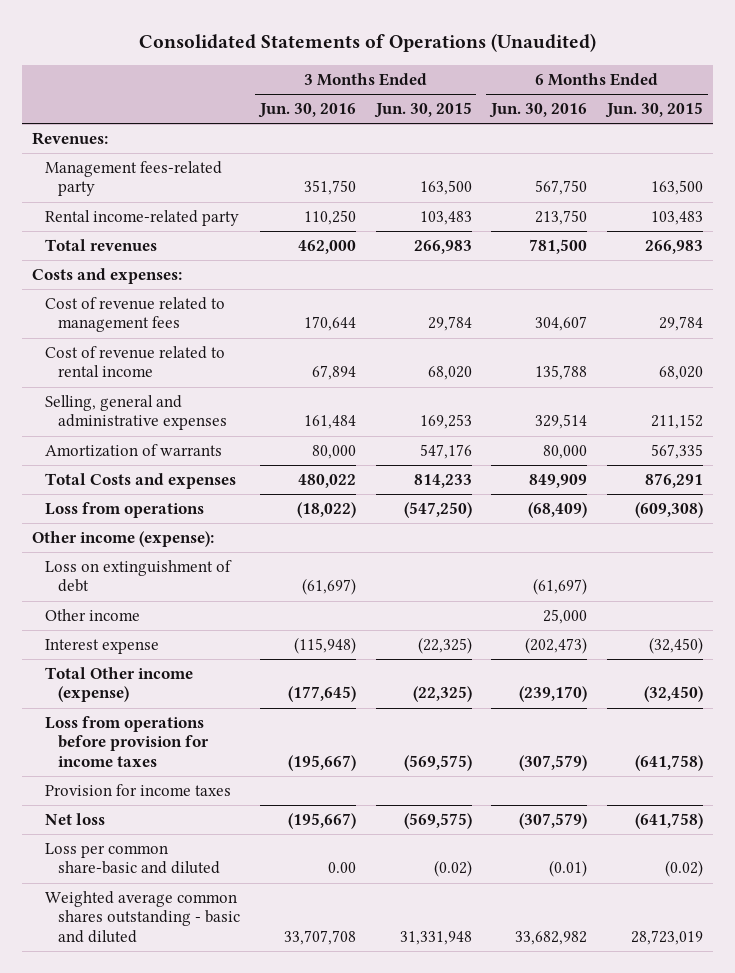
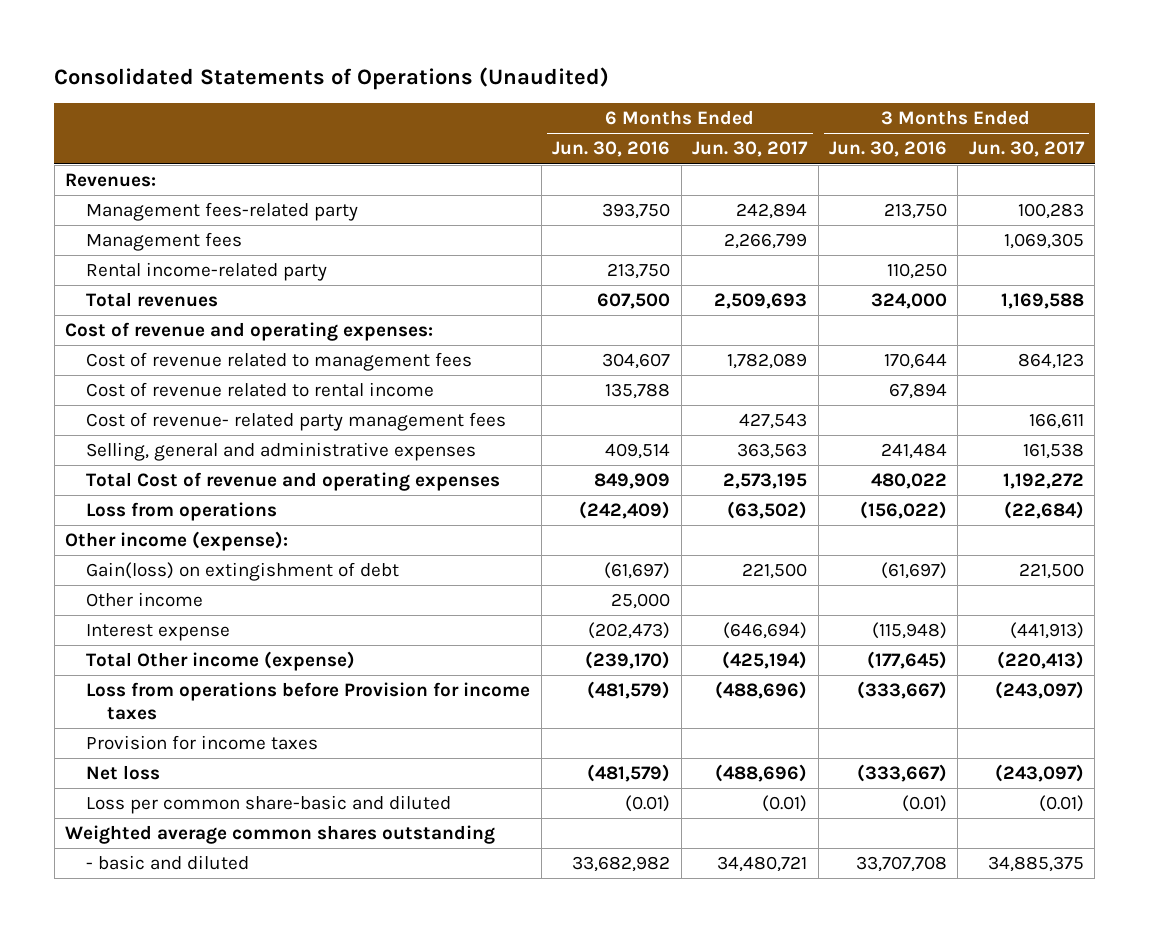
- | 3 Months Ended Jun. 30, 2016 | 3 Months Ended Jun. 30, 2015 | 6 Months Ended Jun. 30, 2016 | 6 Months Ended Jun. 30, 2015
+ | 6 Months Ended Jun. 30, 2016 | 6 Months Ended Jun. 30, 2017 | 3 Months Ended Jun. 30, 2016 | 3 Months Ended Jun. 30, 2017
- Management fees-related party | 351,750 | 163,500 | 567,750 | 163,500
+ Management fees-related party | 393,750 | 242,894 | 213,750 | 100,283
+ Management fees | | 2,266,799 | | 1,069,305
- Total revenues | 462,000 | 266,983 | 781,500 | 266,983
- Costs and expenses:
+ Total revenues | 607,500 | 2,509,693 | 324,000 | 1,169,588
+ Cost of revenue and operating expenses:
- Selling, general and administrative expenses | 161,484 | 169,253 | 329,514 | 211,152
- Amortization of warrants | 80,000 | 547,176 | 80,000 | 567,335
- Total Costs and expenses | 480,022 | 814,233 | 849,909 | 876,291
- Loss from operations | (18,022) | (547,250) | (68,409) | (609,308)
+ Cost of revenue- related party management fees | | 427,543 | | 166,611
+ Selling, general and administrative expenses | 409,514 | 363,563 | 241,484 | 161,538
+ Total Cost of revenue and operating expenses | 849,909 | 2,573,195 | 480,022 | 1,192,272
+ Loss from operations | (242,409) | (63,502) | (156,022) | (22,684)
- Loss on extinguishment of debt | (61,697) | | (61,697) |
+ Gain(loss) on extingishment of debt | (61,697) | 221,500 | (61,697) | 221,500
- Loss from operations before provision for income taxes | (195,667) | (569,575) | (307,579) | (641,758)
+ Loss from operations before Provision for income taxes | (481,579) | (488,696) | (333,667) | (243,097)
- Net loss | (195,667) | (569,575) | (307,579) | (641,758)
- Loss per common share-basic and diluted | 0.00 | (0.02) | (0.01) | (0.02)
- Weighted average common shares outstanding - basic and diluted | 33,707,708 | 31,331,948 | 33,682,982 | 28,723,019
+ Net loss | (481,579) | (488,696) | (333,667) | (243,097)
+ Loss per common share-basic and diluted | (0.01) | (0.01) | (0.01) | (0.01)
+ Weighted average common shares outstanding
+ - basic and diluted | 33,682,982 | 34,480,721 | 33,707,708 | 34,885,375

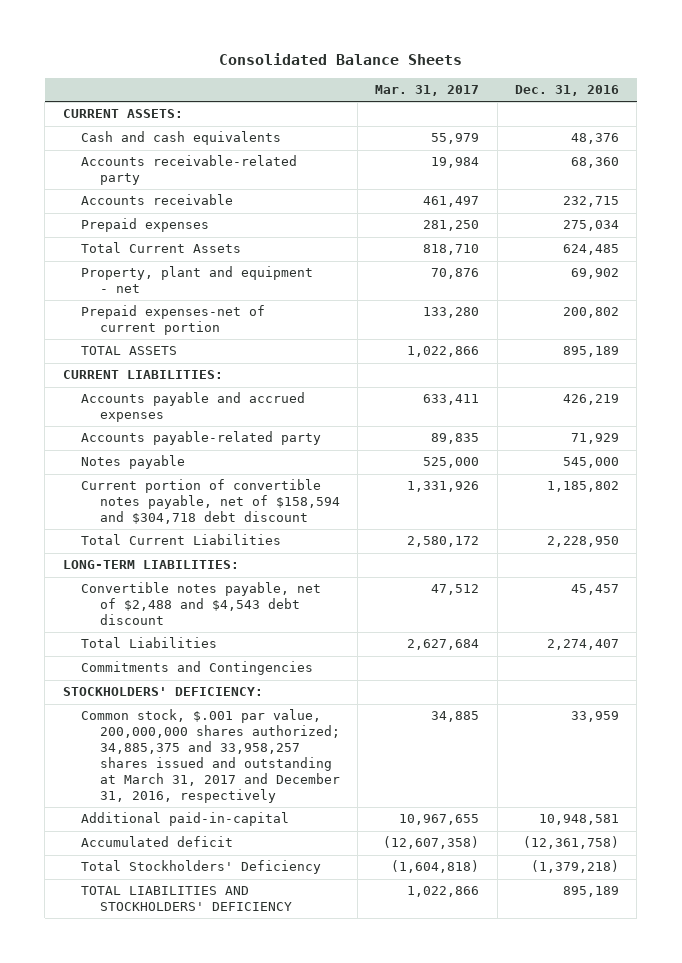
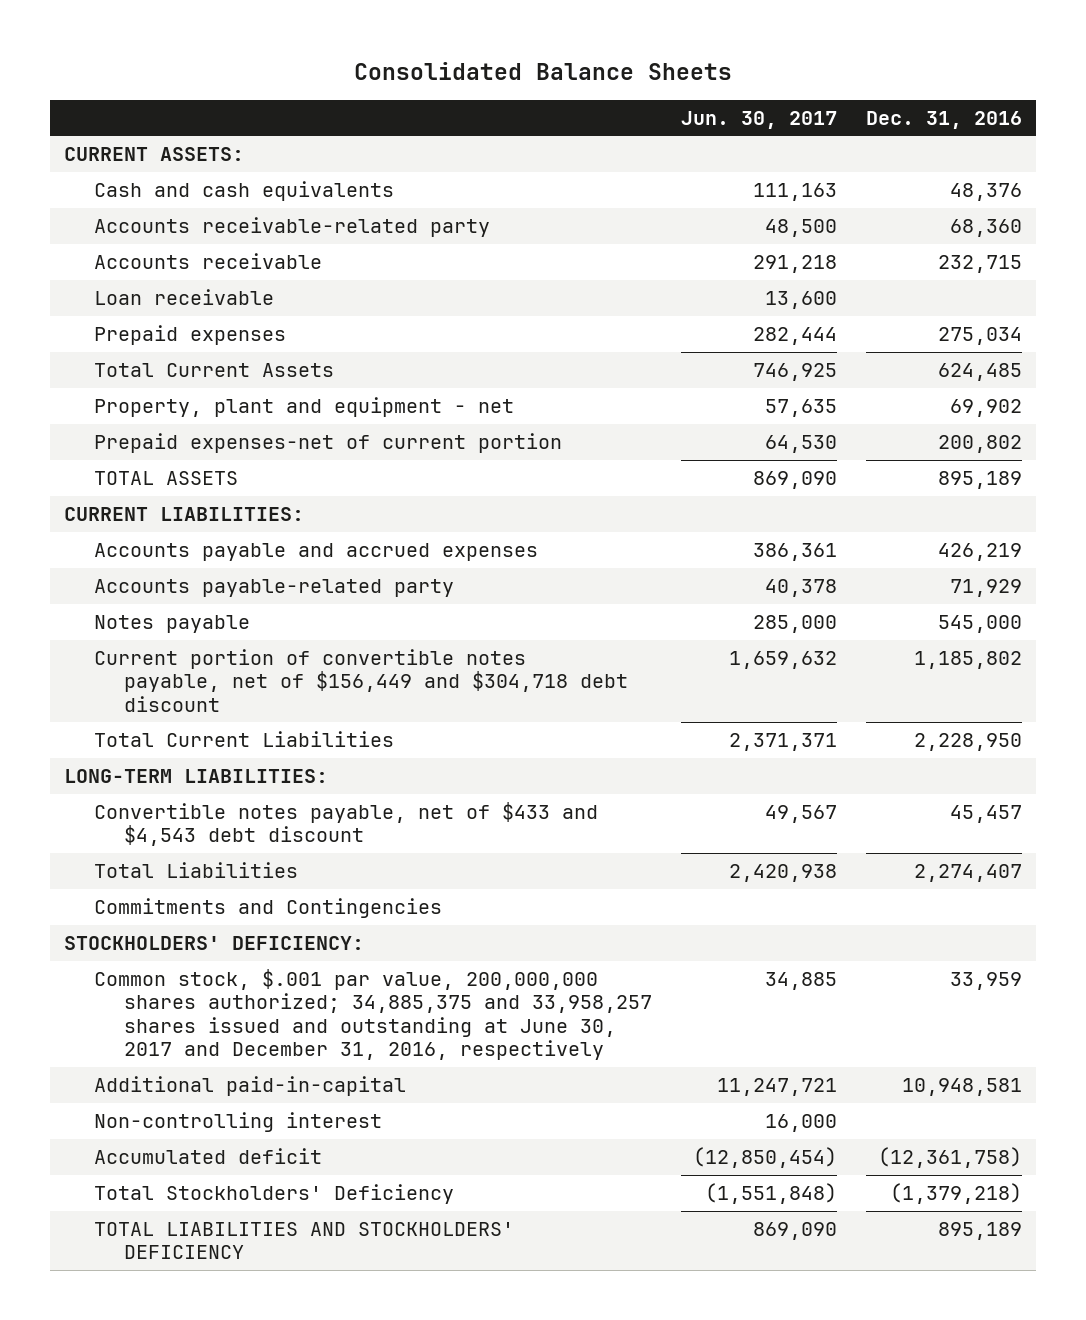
- | Mar. 31, 2017 | Dec. 31, 2016
+ | Jun. 30, 2017 | Dec. 31, 2016
+ Loan receivable | 13,600 |
- Current portion of convertible notes payable, net of $158,594 and $304,718 debt discount | 1,331,926 | 1,185,802
+ Current portion of convertible notes payable, net of $156,449 and $304,718 debt discount | 1,659,632 | 1,185,802
- Convertible notes payable, net of $2,488 and $4,543 debt discount | 47,512 | 45,457
+ Convertible notes payable, net of $433 and $4,543 debt discount | 49,567 | 45,457
- Common stock, $.001 par value, 200,000,000 shares authorized; 34,885,375 and 33,958,257 shares issued and outstanding at March 31, 2017 and December 31, 2016, respectively | 34,885 | 33,959
+ Common stock, $.001 par value, 200,000,000 shares authorized; 34,885,375 and 33,958,257 shares issued and outstanding at June 30, 2017 and December 31, 2016, respectively | 34,885 | 33,959
+ Non-controlling interest | 16,000 |

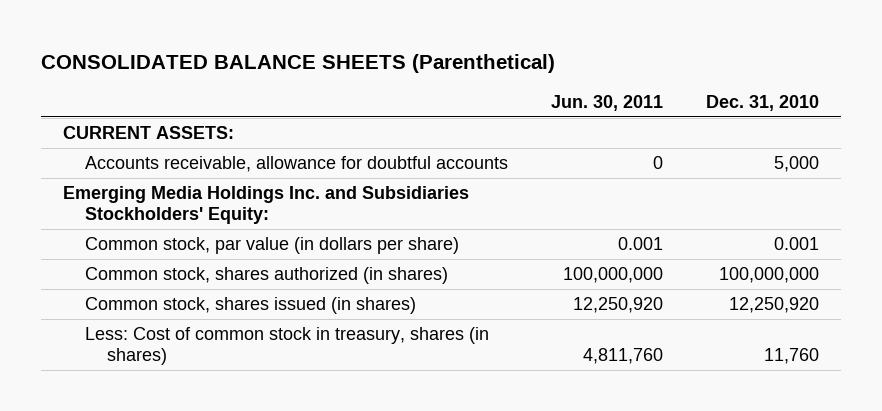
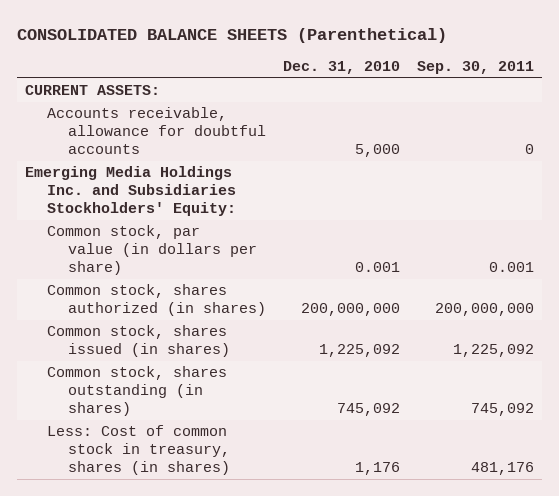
- | Jun. 30, 2011 | Dec. 31, 2010
+ | Dec. 31, 2010 | Sep. 30, 2011
- Common stock, shares authorized (in shares) | 100,000,000 | 100,000,000
- Common stock, shares issued (in shares) | 12,250,920 | 12,250,920
- Less: Cost of common stock in treasury, shares (in shares) | 4,811,760 | 11,760
+ Common stock, shares authorized (in shares) | 200,000,000 | 200,000,000
+ Common stock, shares issued (in shares) | 1,225,092 | 1,225,092
+ Common stock, shares outstanding (in shares) | 745,092 | 745,092
+ Less: Cost of common stock in treasury, shares (in shares) | 1,176 | 481,176

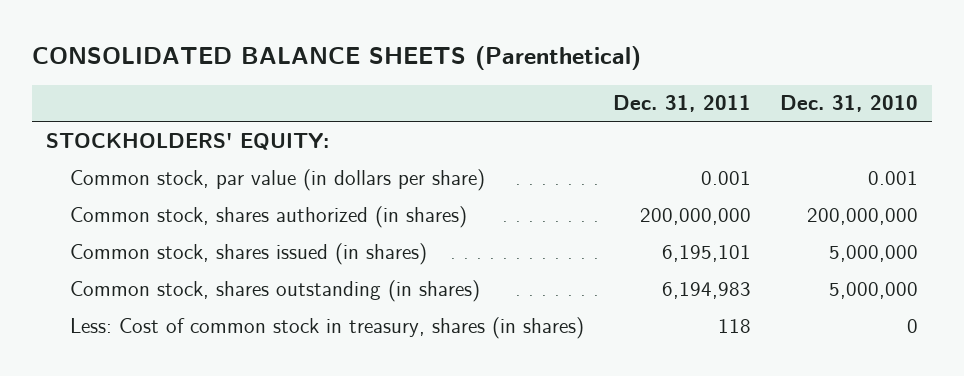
- | Dec. 31, 2010 | Sep. 30, 2011
+ | Dec. 31, 2011 | Dec. 31, 2010
- CURRENT ASSETS:
- Accounts receivable, allowance for doubtful accounts | 5,000 | 0
- Emerging Media Holdings Inc. and Subsidiaries Stockholders' Equity:
+ STOCKHOLDERS' EQUITY:
- Common stock, shares issued (in shares) | 1,225,092 | 1,225,092
- Common stock, shares outstanding (in shares) | 745,092 | 745,092
- Less: Cost of common stock in treasury, shares (in shares) | 1,176 | 481,176
+ Common stock, shares issued (in shares) | 6,195,101 | 5,000,000
+ Common stock, shares outstanding (in shares) | 6,194,983 | 5,000,000
+ Less: Cost of common stock in treasury, shares (in shares) | 118 | 0

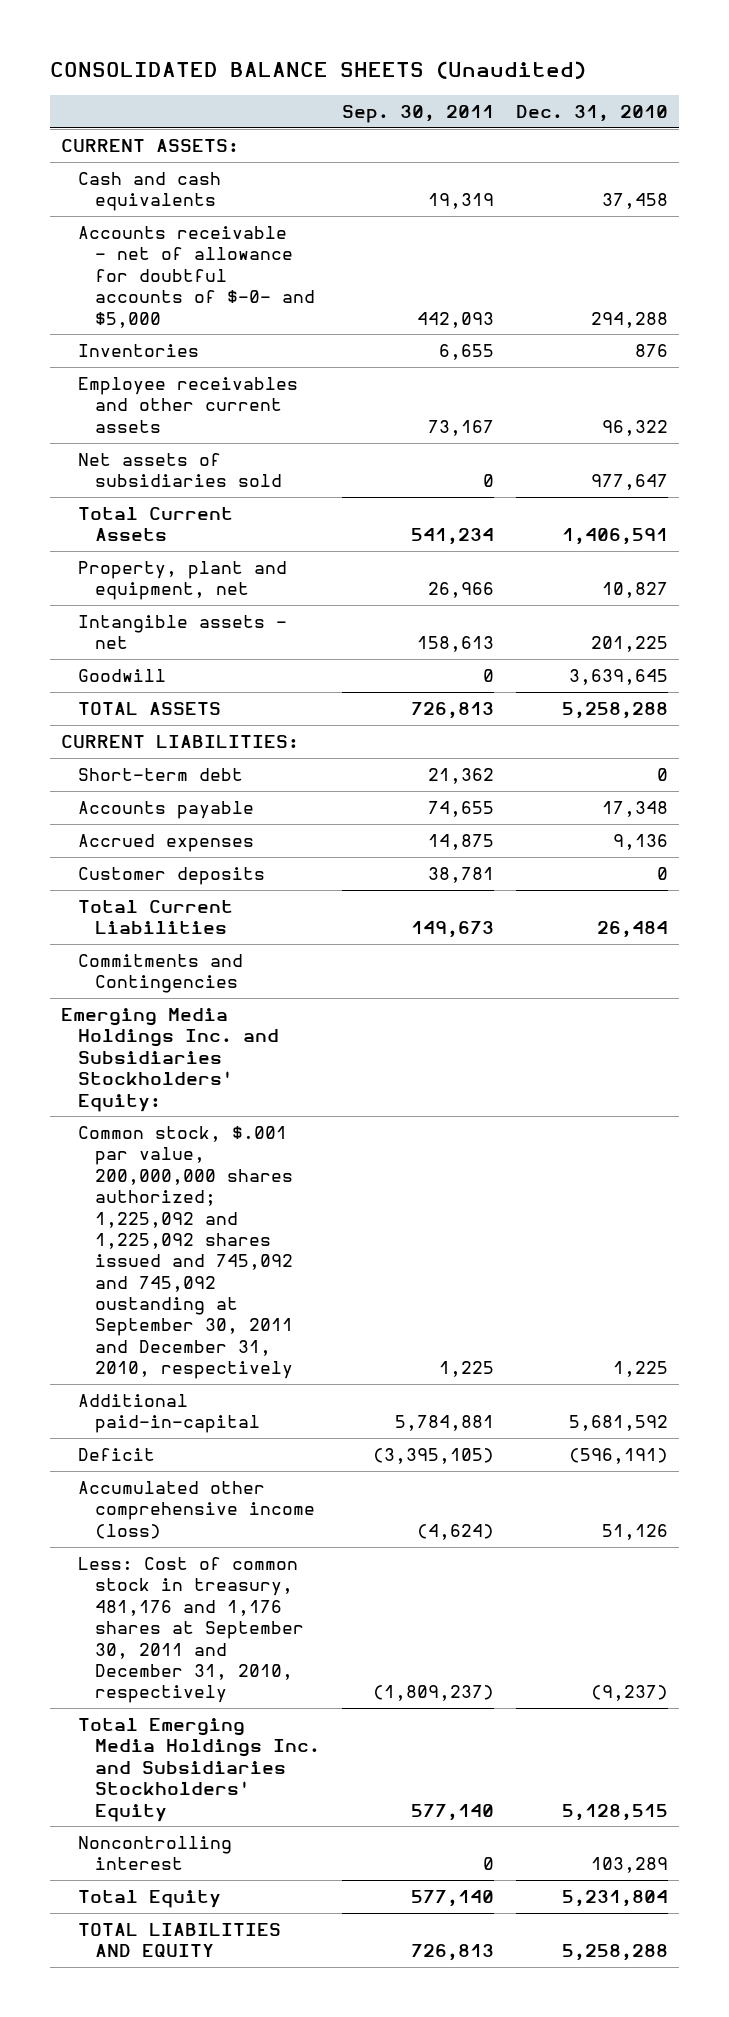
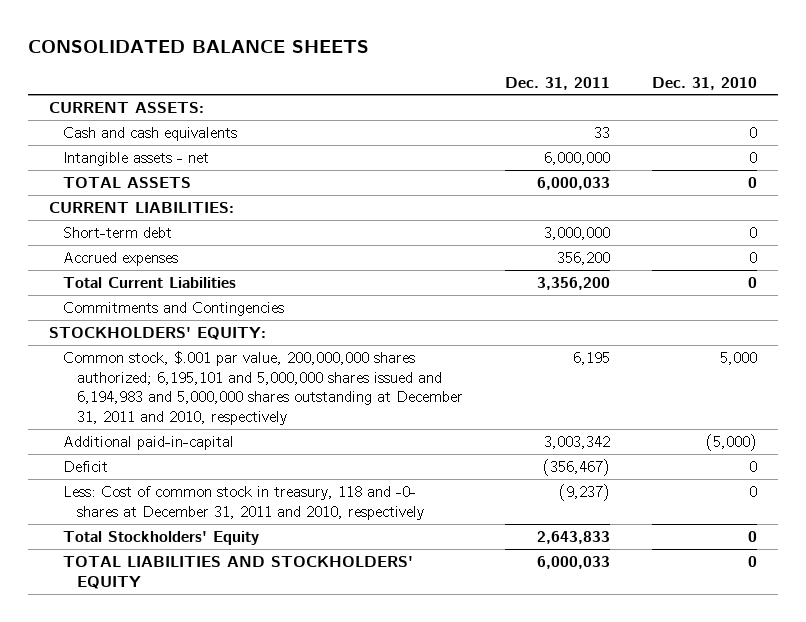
- CONSOLIDATED BALANCE SHEETS (Unaudited)
+ CONSOLIDATED BALANCE SHEETS
- | Sep. 30, 2011 | Dec. 31, 2010
+ | Dec. 31, 2011 | Dec. 31, 2010
- Cash and cash equivalents | 19,319 | 37,458
- Accounts receivable - net of allowance for doubtful accounts of $-0- and $5,000 | 442,093 | 294,288
- Inventories | 6,655 | 876
- Employee receivables and other current assets | 73,167 | 96,322
- Net assets of subsidiaries sold | 0 | 977,647
- Total Current Assets | 541,234 | 1,406,591
- Property, plant and equipment, net | 26,966 | 10,827
- Intangible assets - net | 158,613 | 201,225
- Goodwill | 0 | 3,639,645
- TOTAL ASSETS | 726,813 | 5,258,288
+ Cash and cash equivalents | 33 | 0
+ Intangible assets - net | 6,000,000 | 0
+ TOTAL ASSETS | 6,000,033 | 0
- Accounts payable | 74,655 | 17,348
- Accrued expenses | 14,875 | 9,136
- Customer deposits | 38,781 | 0
- Total Current Liabilities | 149,673 | 26,484
+ Accrued expenses | 356,200 | 0
+ Total Current Liabilities | 3,356,200 | 0
- Emerging Media Holdings Inc. and Subsidiaries Stockholders' Equity:
- Common stock, $.001 par value, 200,000,000 shares authorized; 1,225,092 and 1,225,092 shares issued and 745,092 and 745,092 oustanding at September 30, 2011 and December 31, 2010, respectively | 1,225 | 1,225
- Additional paid-in-capital | 5,784,881 | 5,681,592
- Deficit | (3,395,105) | (596,191)
- Accumulated other comprehensive income (loss) | (4,624) | 51,126
- Less: Cost of common stock in treasury, 481,176 and 1,176 shares at September 30, 2011 and December 31, 2010, respectively | (1,809,237) | (9,237)
- Total Emerging Media Holdings Inc. and Subsidiaries Stockholders' Equity | 577,140 | 5,128,515
- Noncontrolling interest | 0 | 103,289
- Total Equity | 577,140 | 5,231,804
- TOTAL LIABILITIES AND EQUITY | 726,813 | 5,258,288
+ STOCKHOLDERS' EQUITY:
+ Common stock, $.001 par value, 200,000,000 shares authorized; 6,195,101 and 5,000,000 shares issued and 6,194,983 and 5,000,000 shares outstanding at December 31, 2011 and 2010, respectively | 6,195 | 5,000
+ Additional paid-in-capital | 3,003,342 | (5,000)
+ Deficit | (356,467) | 0
+ Less: Cost of common stock in treasury, 118 and -0- shares at December 31, 2011 and 2010, respectively | (9,237) | 0
+ Total Stockholders' Equity | 2,643,833 | 0
+ TOTAL LIABILITIES AND STOCKHOLDERS' EQUITY | 6,000,033 | 0

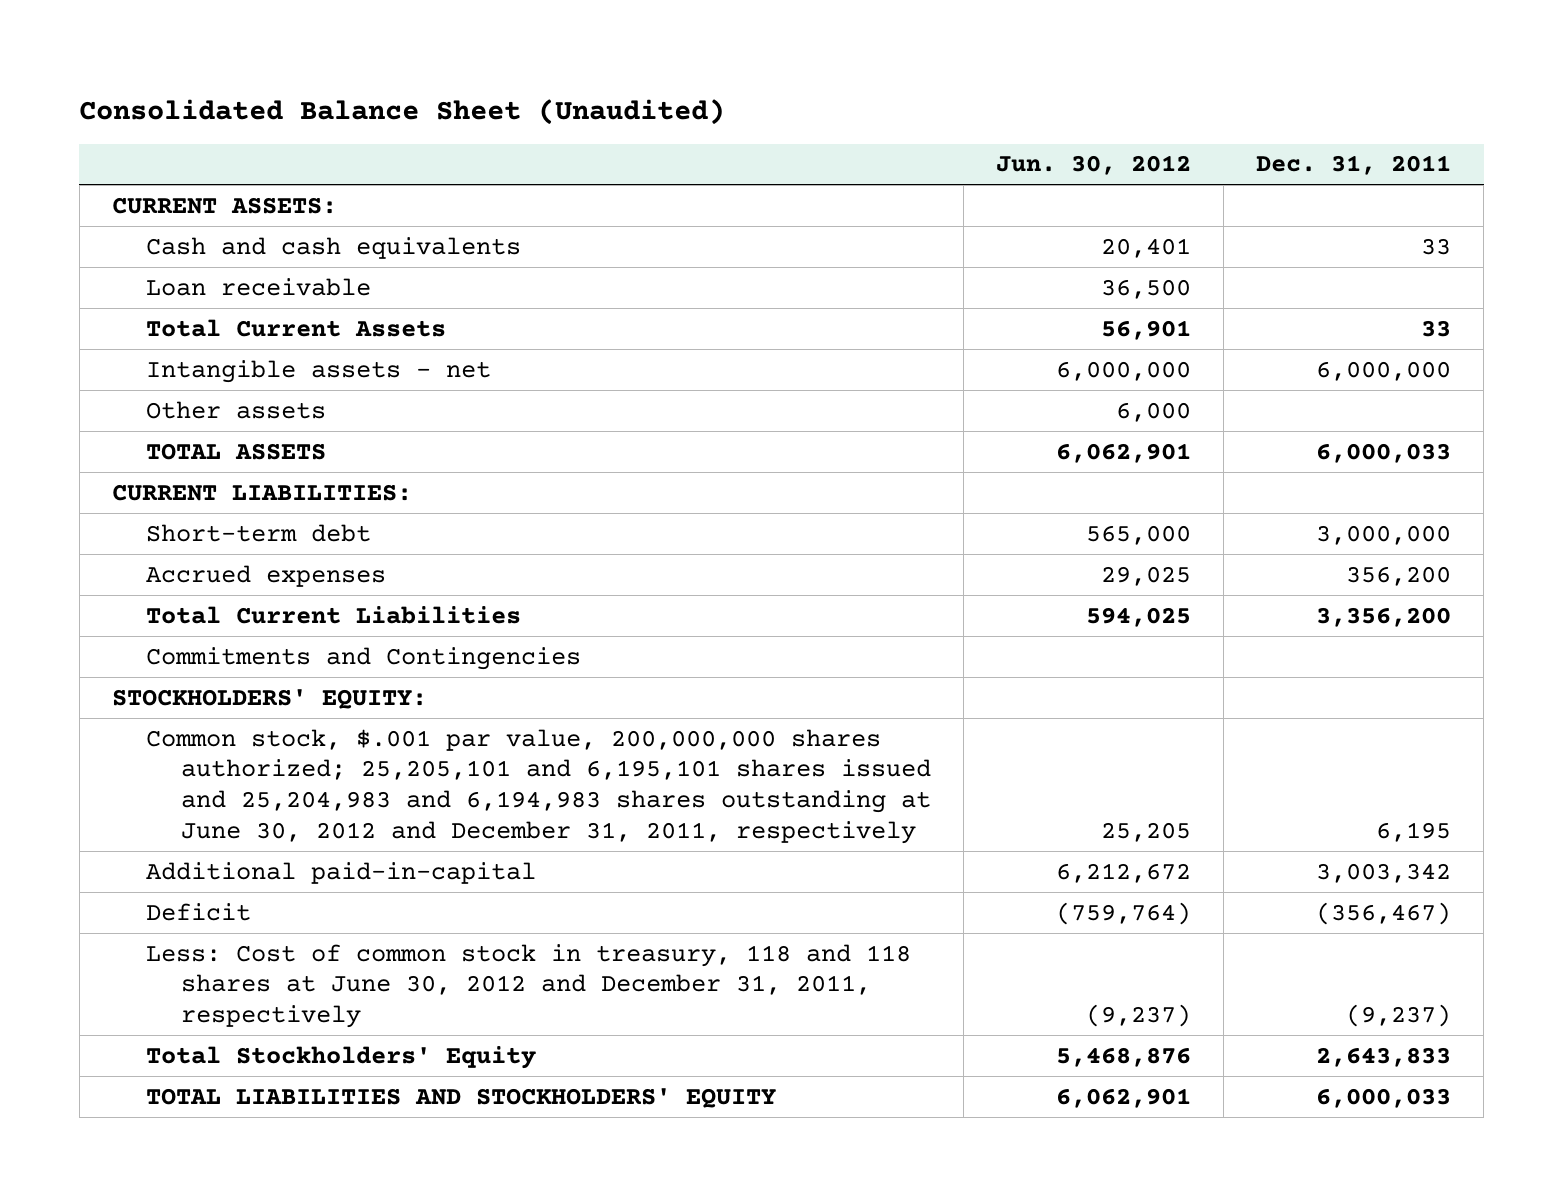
- CONSOLIDATED BALANCE SHEETS
+ Consolidated Balance Sheet (Unaudited)
- | Dec. 31, 2011 | Dec. 31, 2010
+ | Jun. 30, 2012 | Dec. 31, 2011
+ Loan receivable | 36,500 |
+ Total Current Assets | 56,901 | 33
+ Other assets | 6,000 |
- Common stock, $.001 par value, 200,000,000 shares authorized; 6,195,101 and 5,000,000 shares issued and 6,194,983 and 5,000,000 shares outstanding at December 31, 2011 and 2010, respectively | 6,195 | 5,000
+ Common stock, $.001 par value, 200,000,000 shares authorized; 25,205,101 and 6,195,101 shares issued and 25,204,983 and 6,194,983 shares outstanding at June 30, 2012 and December 31, 2011, respectively | 25,205 | 6,195
- Less: Cost of common stock in treasury, 118 and -0- shares at December 31, 2011 and 2010, respectively | (9,237) | 0
+ Less: Cost of common stock in treasury, 118 and 118 shares at June 30, 2012 and December 31, 2011, respectively | (9,237) | (9,237)

